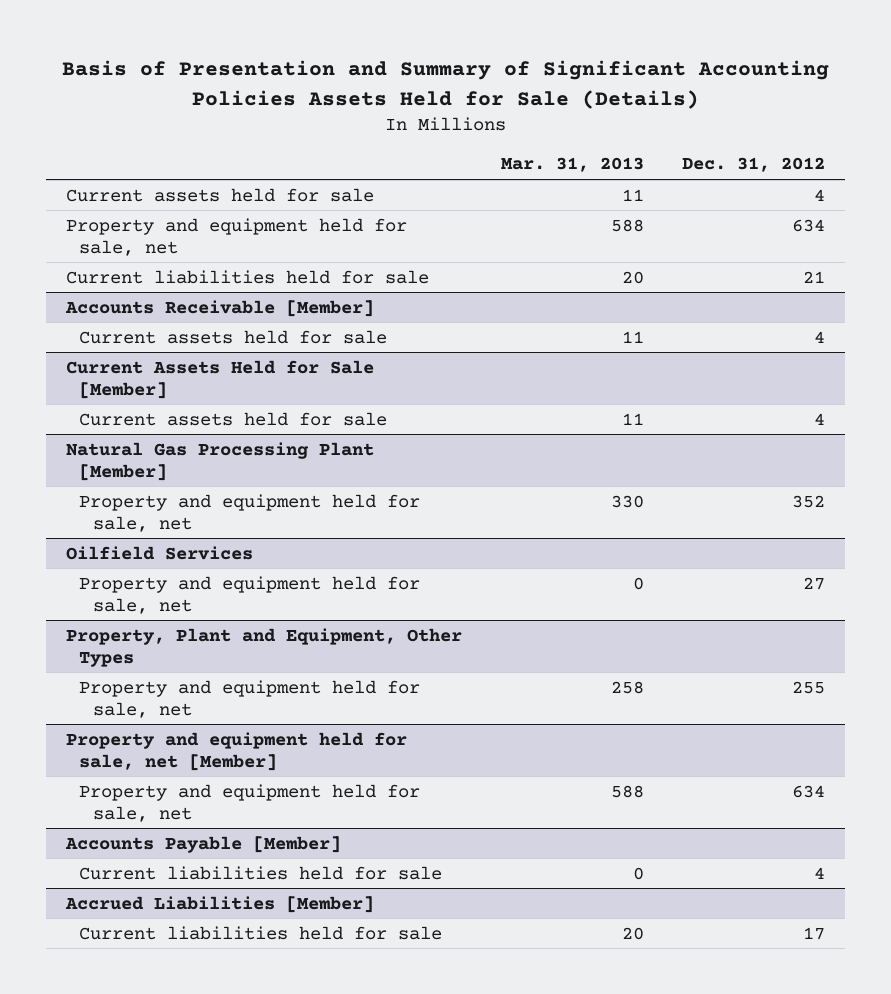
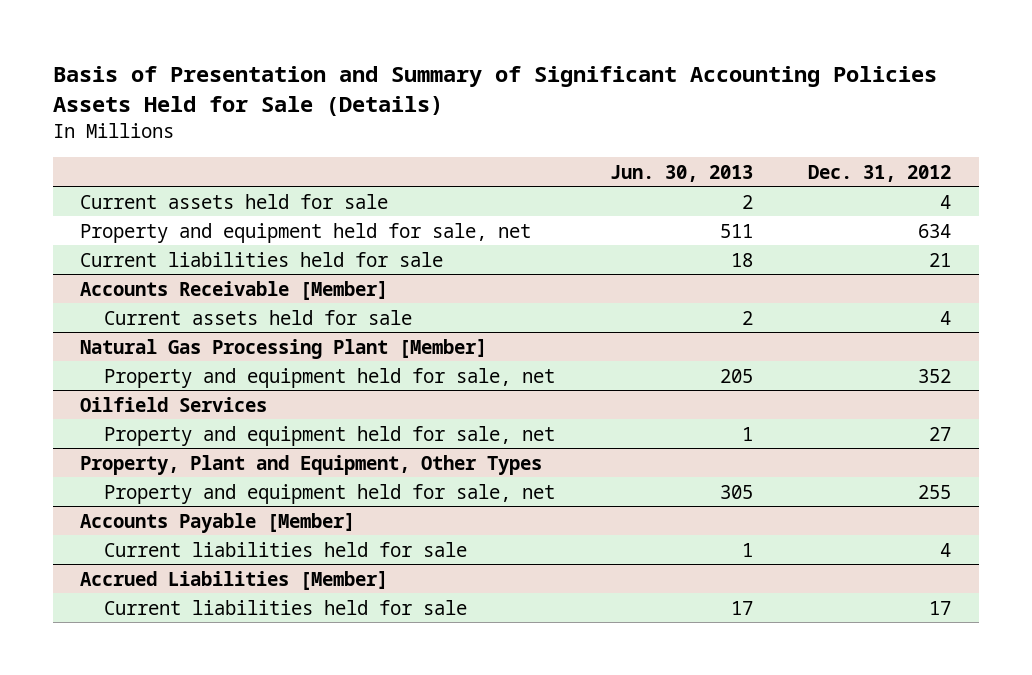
- | Mar. 31, 2013 | Dec. 31, 2012
+ | Jun. 30, 2013 | Dec. 31, 2012
- Current Assets Held for Sale [Member]
- Current assets held for sale | 11 | 4
- Property and equipment held for sale, net [Member]
- Property and equipment held for sale, net | 588 | 634

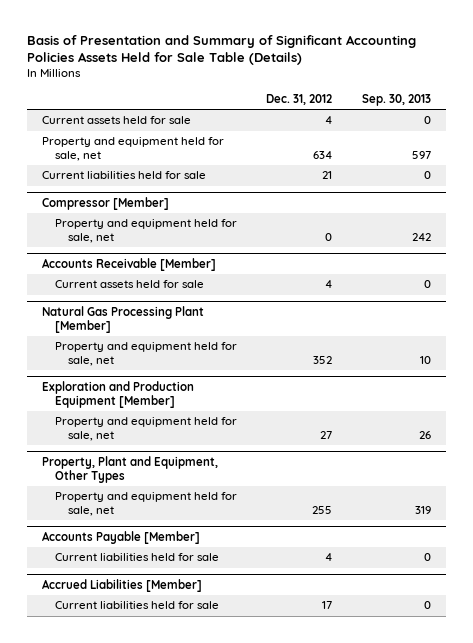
- Basis of Presentation and Summary of Significant Accounting Policies Assets Held for Sale (Details)
+ Basis of Presentation and Summary of Significant Accounting Policies Assets Held for Sale Table (Details)
- | Jun. 30, 2013 | Dec. 31, 2012
+ | Dec. 31, 2012 | Sep. 30, 2013
+ Compressor [Member]
+ Property and equipment held for sale, net | 0 | 242
- Oilfield Services
+ Exploration and Production Equipment [Member]

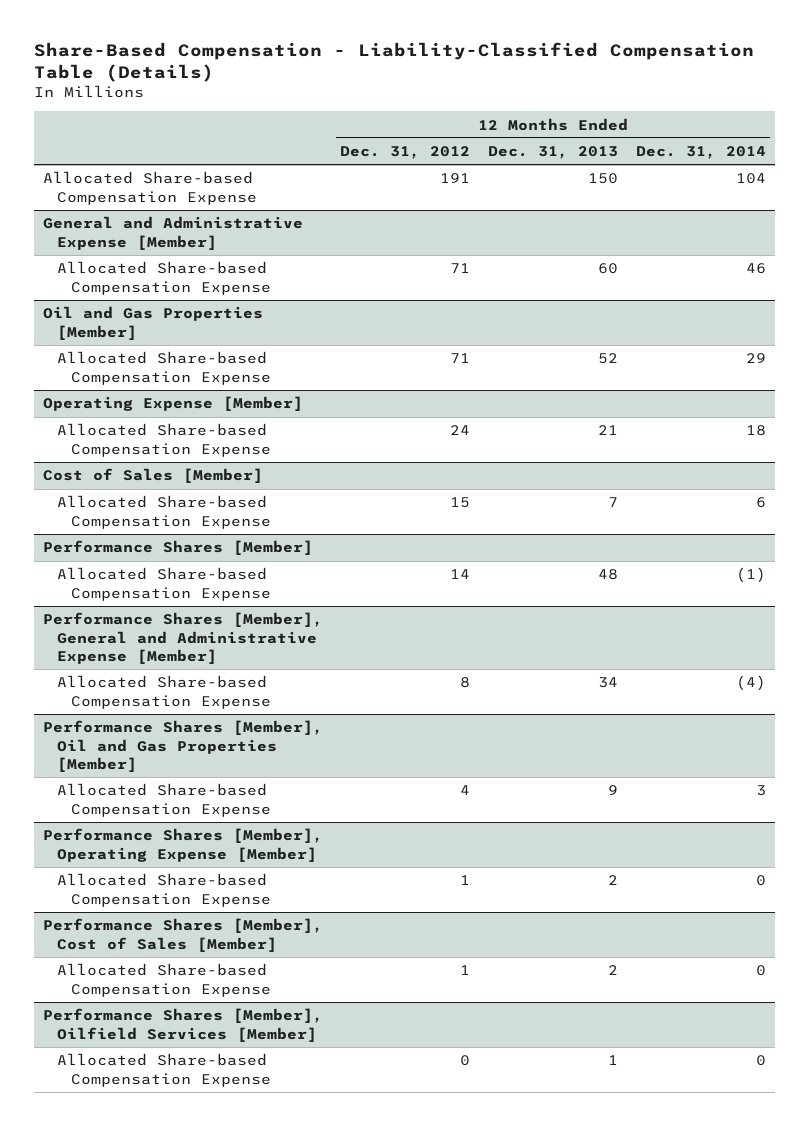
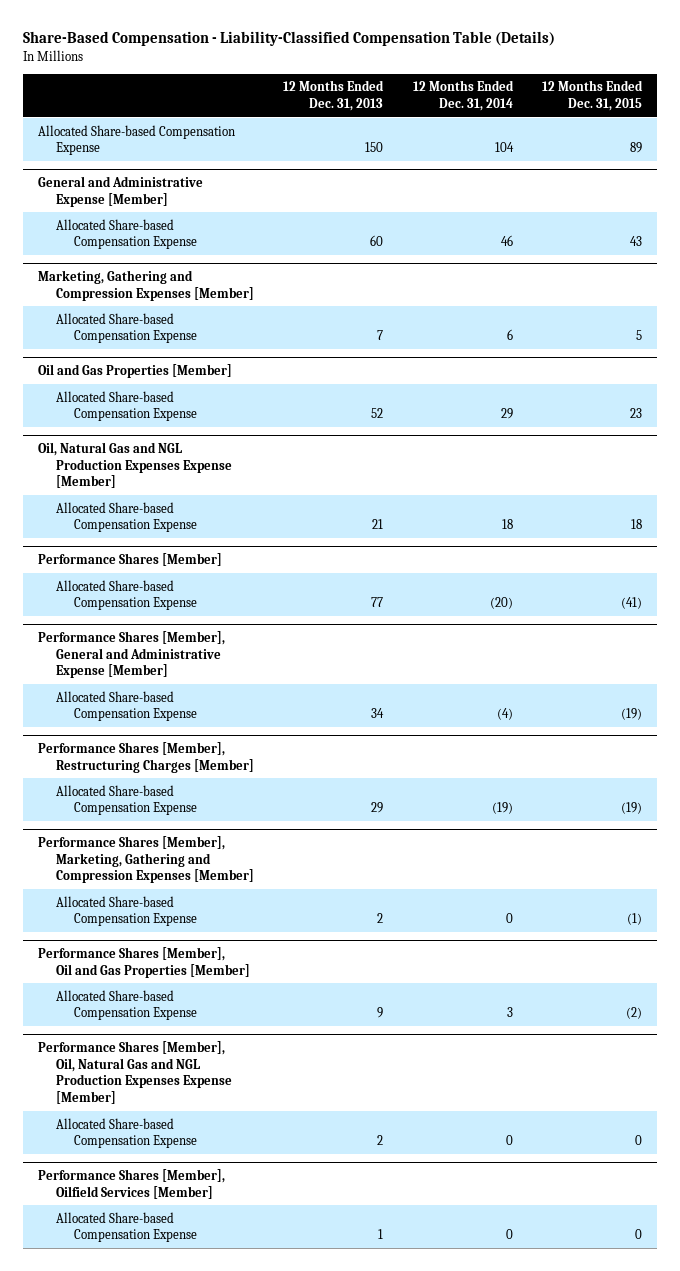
- | 12 Months Ended Dec. 31, 2012 | 12 Months Ended Dec. 31, 2013 | 12 Months Ended Dec. 31, 2014
+ | 12 Months Ended Dec. 31, 2013 | 12 Months Ended Dec. 31, 2014 | 12 Months Ended Dec. 31, 2015
+ Marketing, Gathering and Compression Expenses [Member]
+ Allocated Share-based Compensation Expense | 7 | 6 | 5
- Operating Expense [Member]
+ Oil, Natural Gas and NGL Production Expenses Expense [Member]
- Cost of Sales [Member]
- Allocated Share-based Compensation Expense | 15 | 7 | 6
@ Performance Shares [Member]
- Allocated Share-based Compensation Expense | 14 | 48 | (1)
+ Allocated Share-based Compensation Expense | 77 | (20) | (41)
+ Performance Shares [Member], Restructuring Charges [Member]
+ Allocated Share-based Compensation Expense | 29 | (19) | (19)
+ Performance Shares [Member], Marketing, Gathering and Compression Expenses [Member]
+ Allocated Share-based Compensation Expense | 2 | 0 | (1)
- Performance Shares [Member], Operating Expense [Member]
- Allocated Share-based Compensation Expense | 1 | 2 | 0
- Performance Shares [Member], Cost of Sales [Member]
+ Performance Shares [Member], Oil, Natural Gas and NGL Production Expenses Expense [Member]

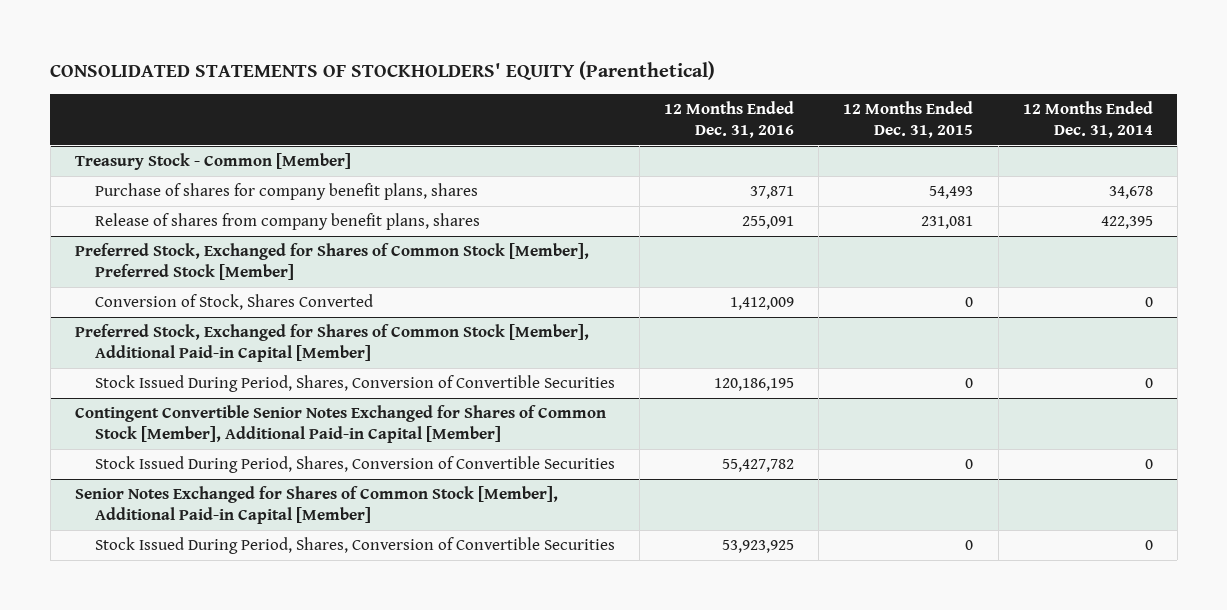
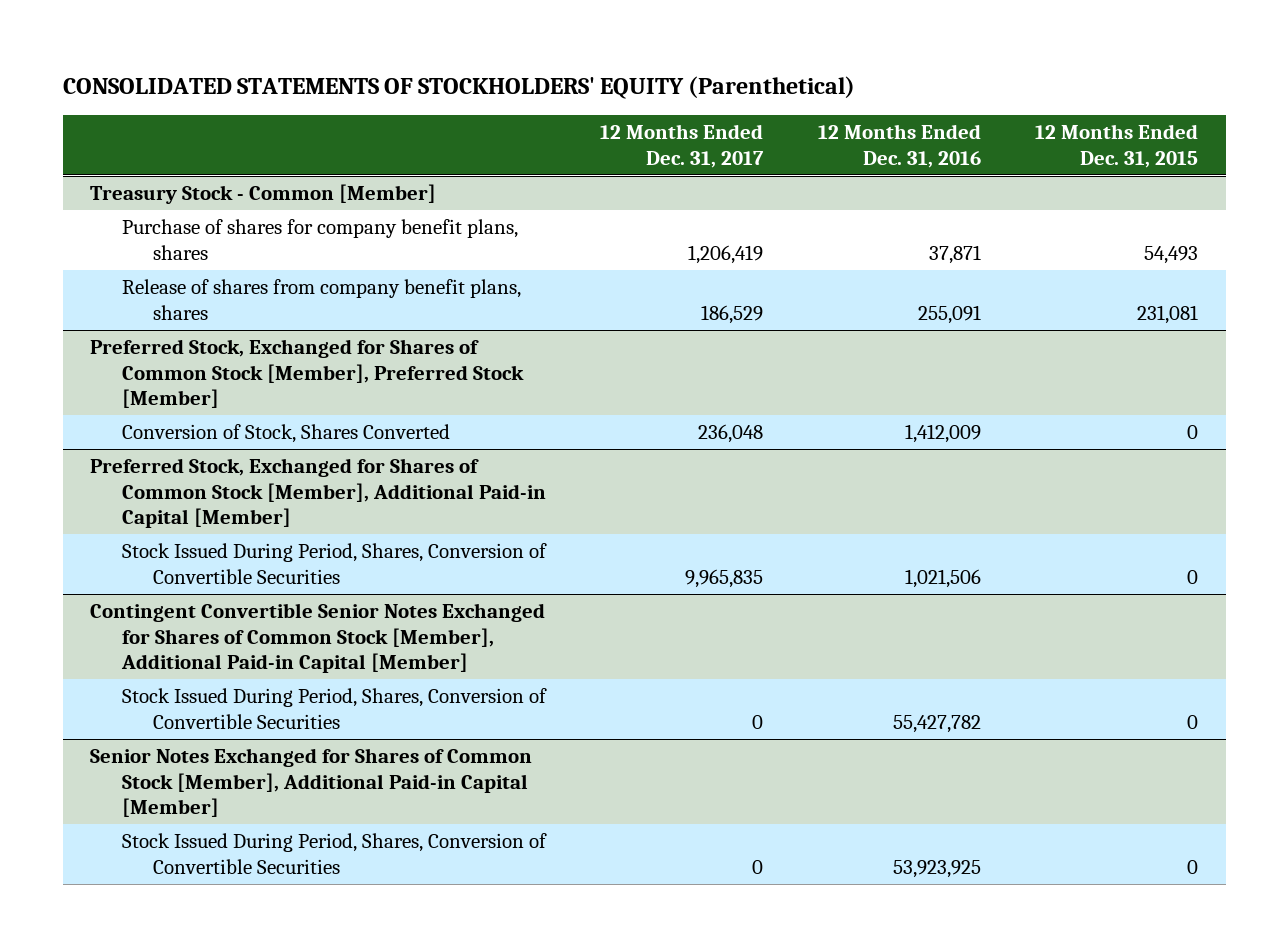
- | 12 Months Ended Dec. 31, 2016 | 12 Months Ended Dec. 31, 2015 | 12 Months Ended Dec. 31, 2014
+ | 12 Months Ended Dec. 31, 2017 | 12 Months Ended Dec. 31, 2016 | 12 Months Ended Dec. 31, 2015
@ Preferred Stock, Exchanged for Shares of Common Stock [Member], Additional Paid-in Capital [Member]
- Stock Issued During Period, Shares, Conversion of Convertible Securities | 120,186,195 | 0 | 0
+ Stock Issued During Period, Shares, Conversion of Convertible Securities | 9,965,835 | 1,021,506 | 0

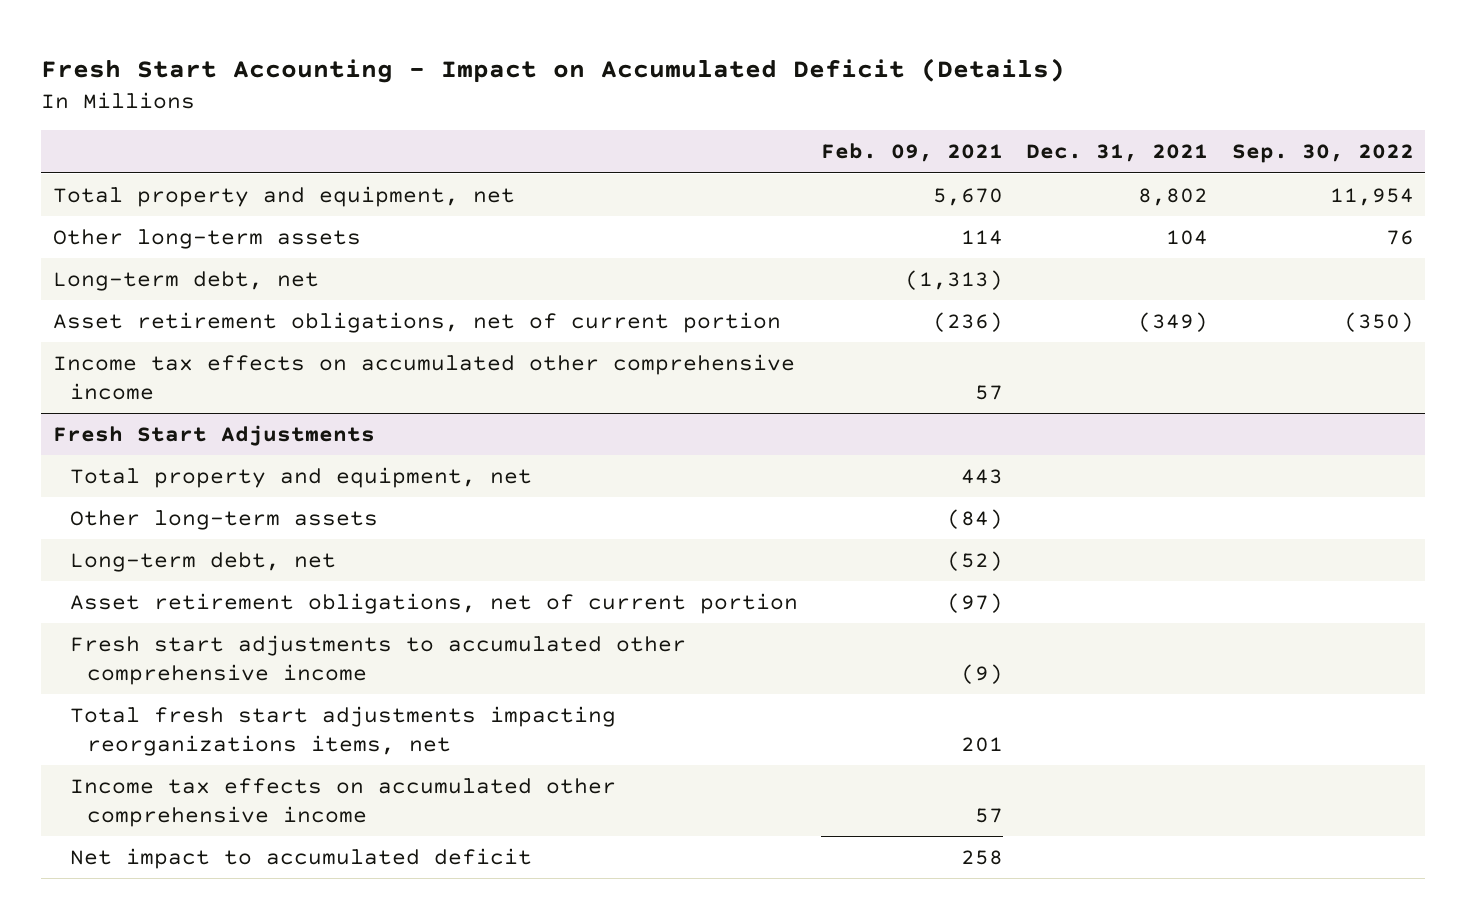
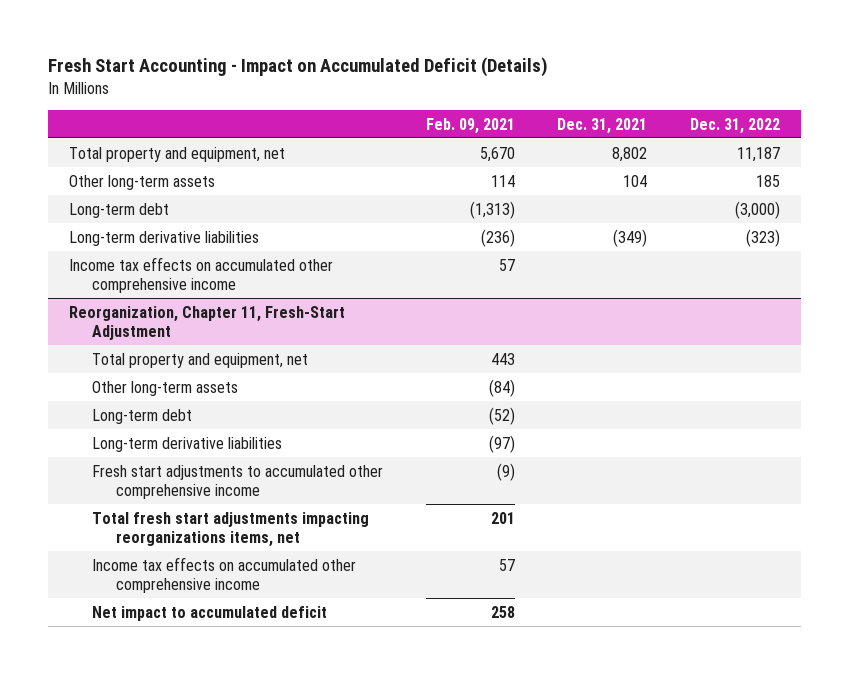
- | Feb. 09, 2021 | Dec. 31, 2021 | Sep. 30, 2022
+ | Feb. 09, 2021 | Dec. 31, 2021 | Dec. 31, 2022
- Long-term debt, net | (1,313) | |
- Asset retirement obligations, net of current portion | (236) | (349) | (350)
+ Long-term debt | (1,313) | | (3,000)
+ Long-term derivative liabilities | (236) | (349) | (323)
- Fresh Start Adjustments
+ Reorganization, Chapter 11, Fresh-Start Adjustment
- Long-term debt, net | (52) | |
- Asset retirement obligations, net of current portion | (97) | |
+ Long-term debt | (52) | |
+ Long-term derivative liabilities | (97) | |

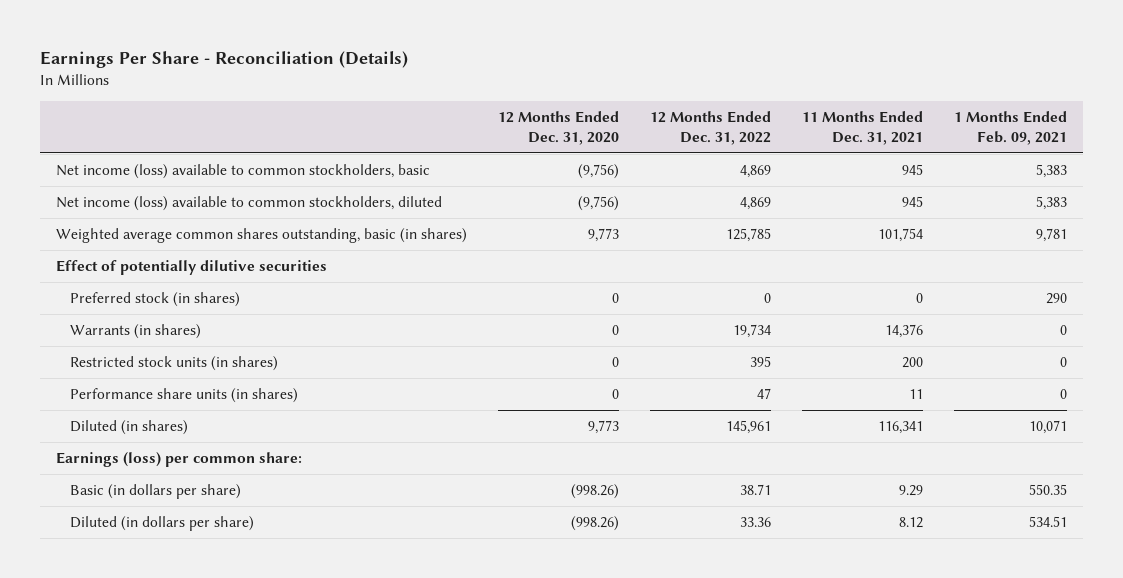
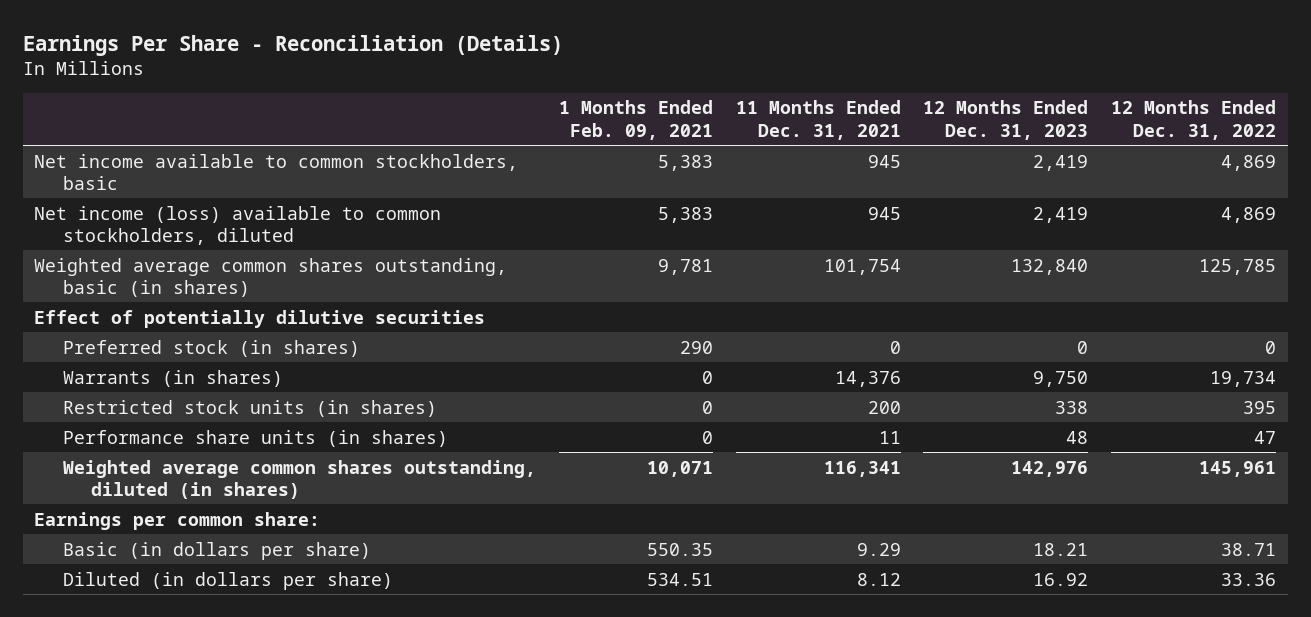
- | 12 Months Ended Dec. 31, 2020 | 12 Months Ended Dec. 31, 2022 | 11 Months Ended Dec. 31, 2021 | 1 Months Ended Feb. 09, 2021
+ | 1 Months Ended Feb. 09, 2021 | 11 Months Ended Dec. 31, 2021 | 12 Months Ended Dec. 31, 2023 | 12 Months Ended Dec. 31, 2022
- Net income (loss) available to common stockholders, basic | (9,756) | 4,869 | 945 | 5,383
+ Net income available to common stockholders, basic | 5,383 | 945 | 2,419 | 4,869
- Diluted (in shares) | 9,773 | 145,961 | 116,341 | 10,071
- Earnings (loss) per common share:
+ Weighted average common shares outstanding, diluted (in shares) | 10,071 | 116,341 | 142,976 | 145,961
+ Earnings per common share:

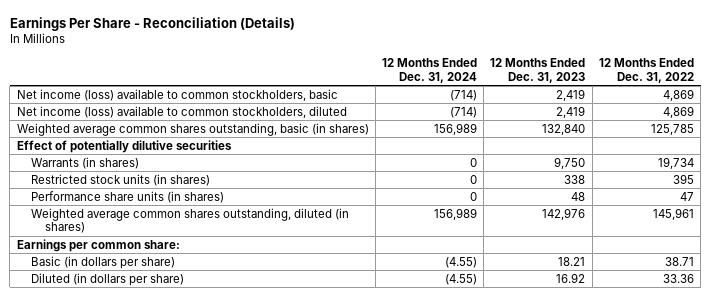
- | 1 Months Ended Feb. 09, 2021 | 11 Months Ended Dec. 31, 2021 | 12 Months Ended Dec. 31, 2023 | 12 Months Ended Dec. 31, 2022
+ | 12 Months Ended Dec. 31, 2024 | 12 Months Ended Dec. 31, 2023 | 12 Months Ended Dec. 31, 2022
- Net income available to common stockholders, basic | 5,383 | 945 | 2,419 | 4,869
+ Net income (loss) available to common stockholders, basic | (714) | 2,419 | 4,869
- Preferred stock (in shares) | 290 | 0 | 0 | 0

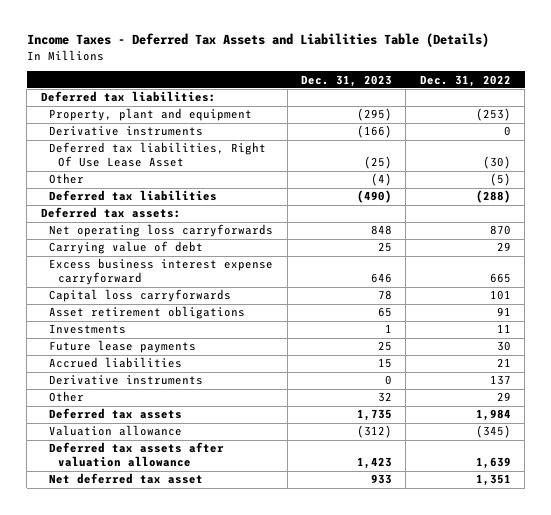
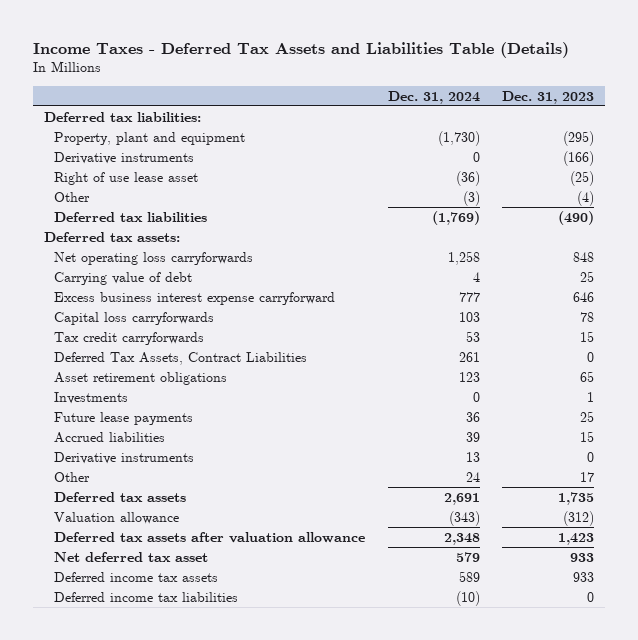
- | Dec. 31, 2023 | Dec. 31, 2022
+ | Dec. 31, 2024 | Dec. 31, 2023
- Deferred tax liabilities, Right Of Use Lease Asset | (25) | (30)
+ Right of use lease asset | (36) | (25)
+ Tax credit carryforwards | 53 | 15
+ Deferred Tax Assets, Contract Liabilities | 261 | 0
- Other | 32 | 29
+ Other | 24 | 17
+ Deferred income tax assets | 589 | 933
+ Deferred income tax liabilities | (10) | 0

